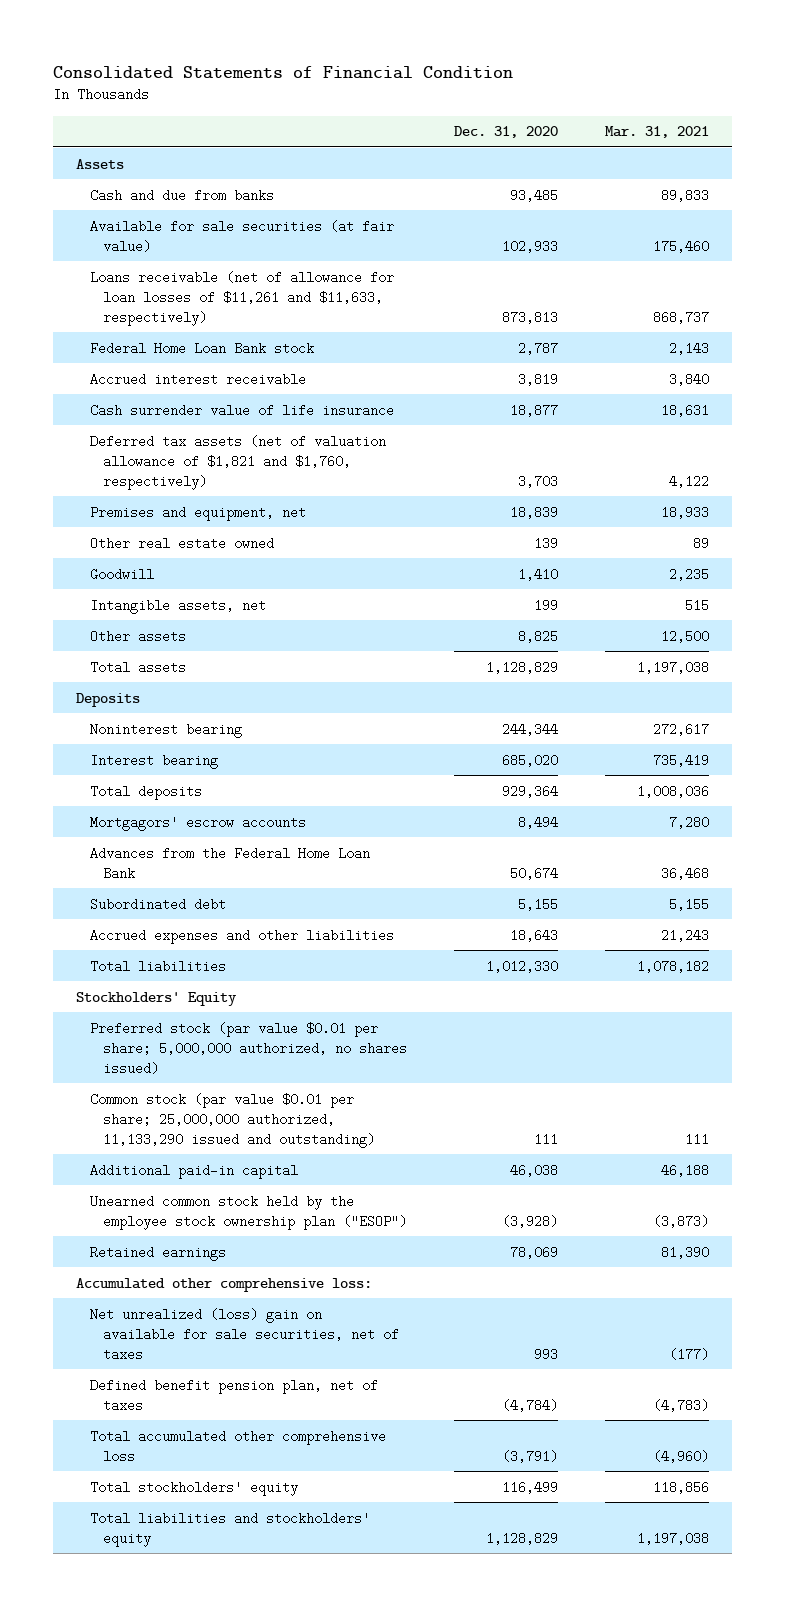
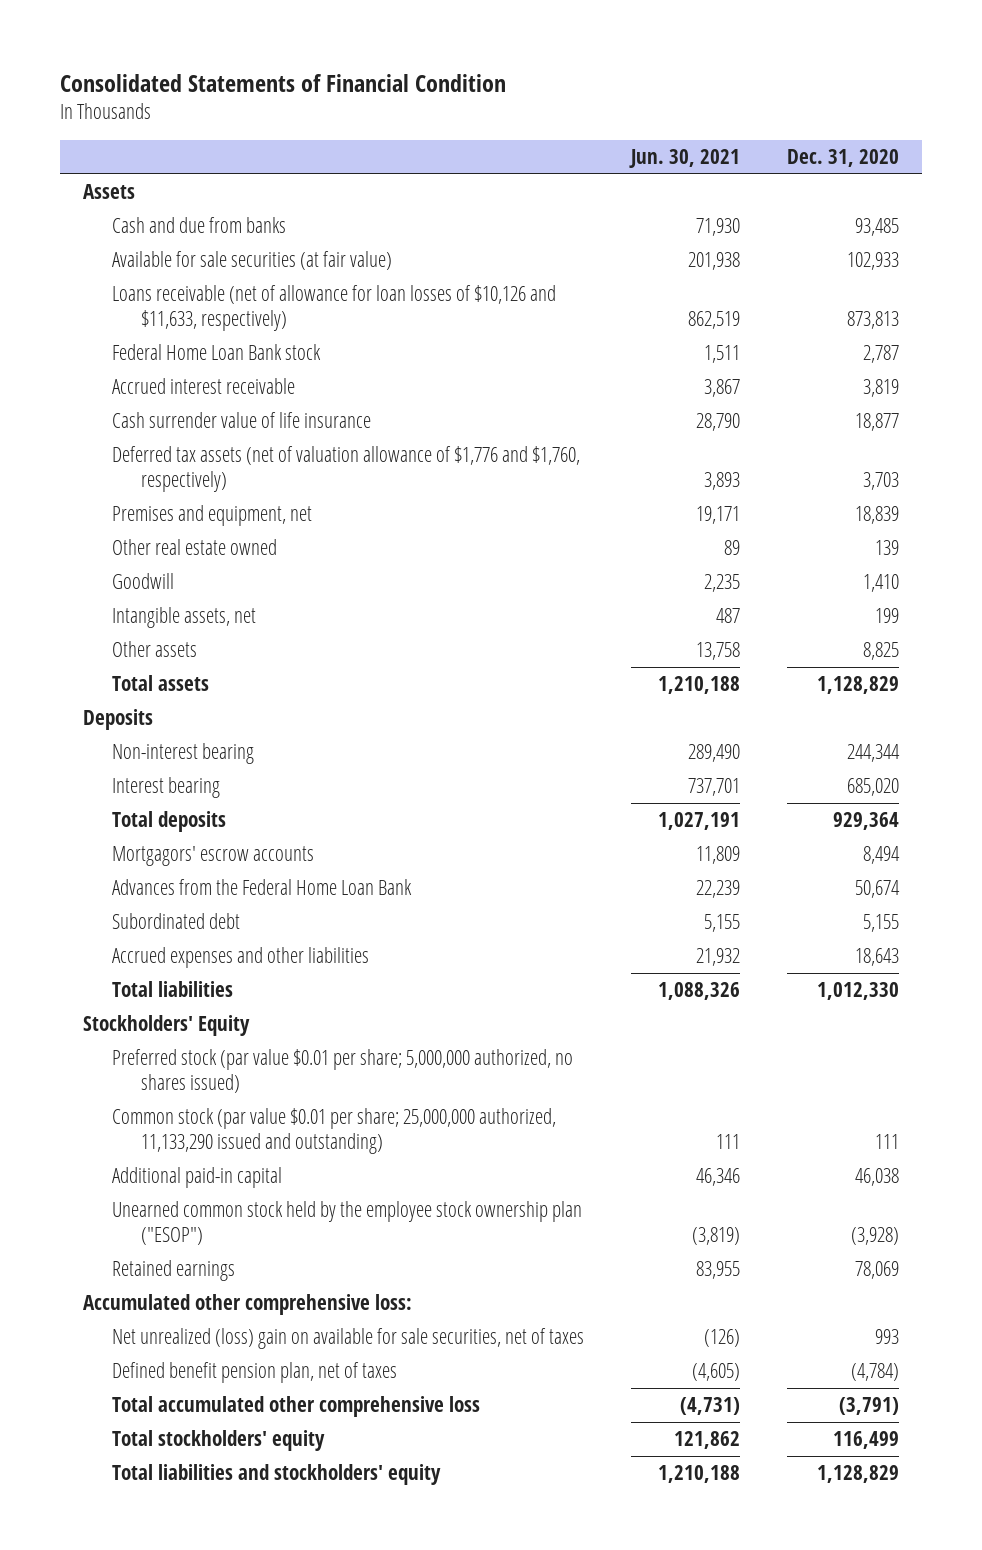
- | Dec. 31, 2020 | Mar. 31, 2021
+ | Jun. 30, 2021 | Dec. 31, 2020
- Loans receivable (net of allowance for loan losses of $11,261 and $11,633, respectively) | 873,813 | 868,737
+ Loans receivable (net of allowance for loan losses of $10,126 and $11,633, respectively) | 862,519 | 873,813
- Deferred tax assets (net of valuation allowance of $1,821 and $1,760, respectively) | 3,703 | 4,122
+ Deferred tax assets (net of valuation allowance of $1,776 and $1,760, respectively) | 3,893 | 3,703
- Noninterest bearing | 244,344 | 272,617
+ Non-interest bearing | 289,490 | 244,344

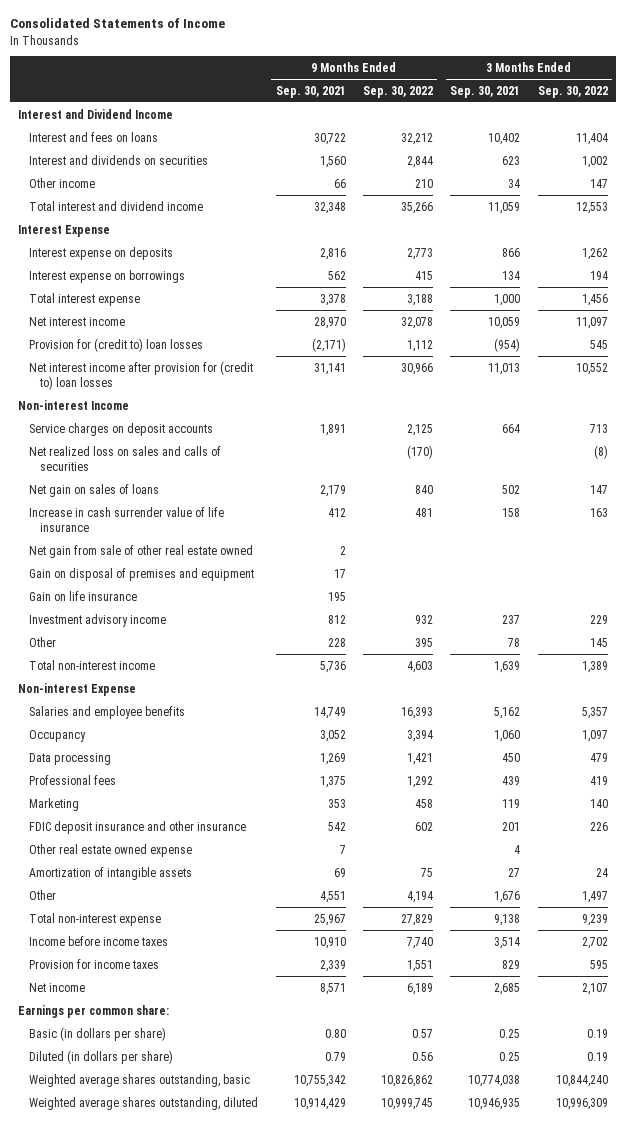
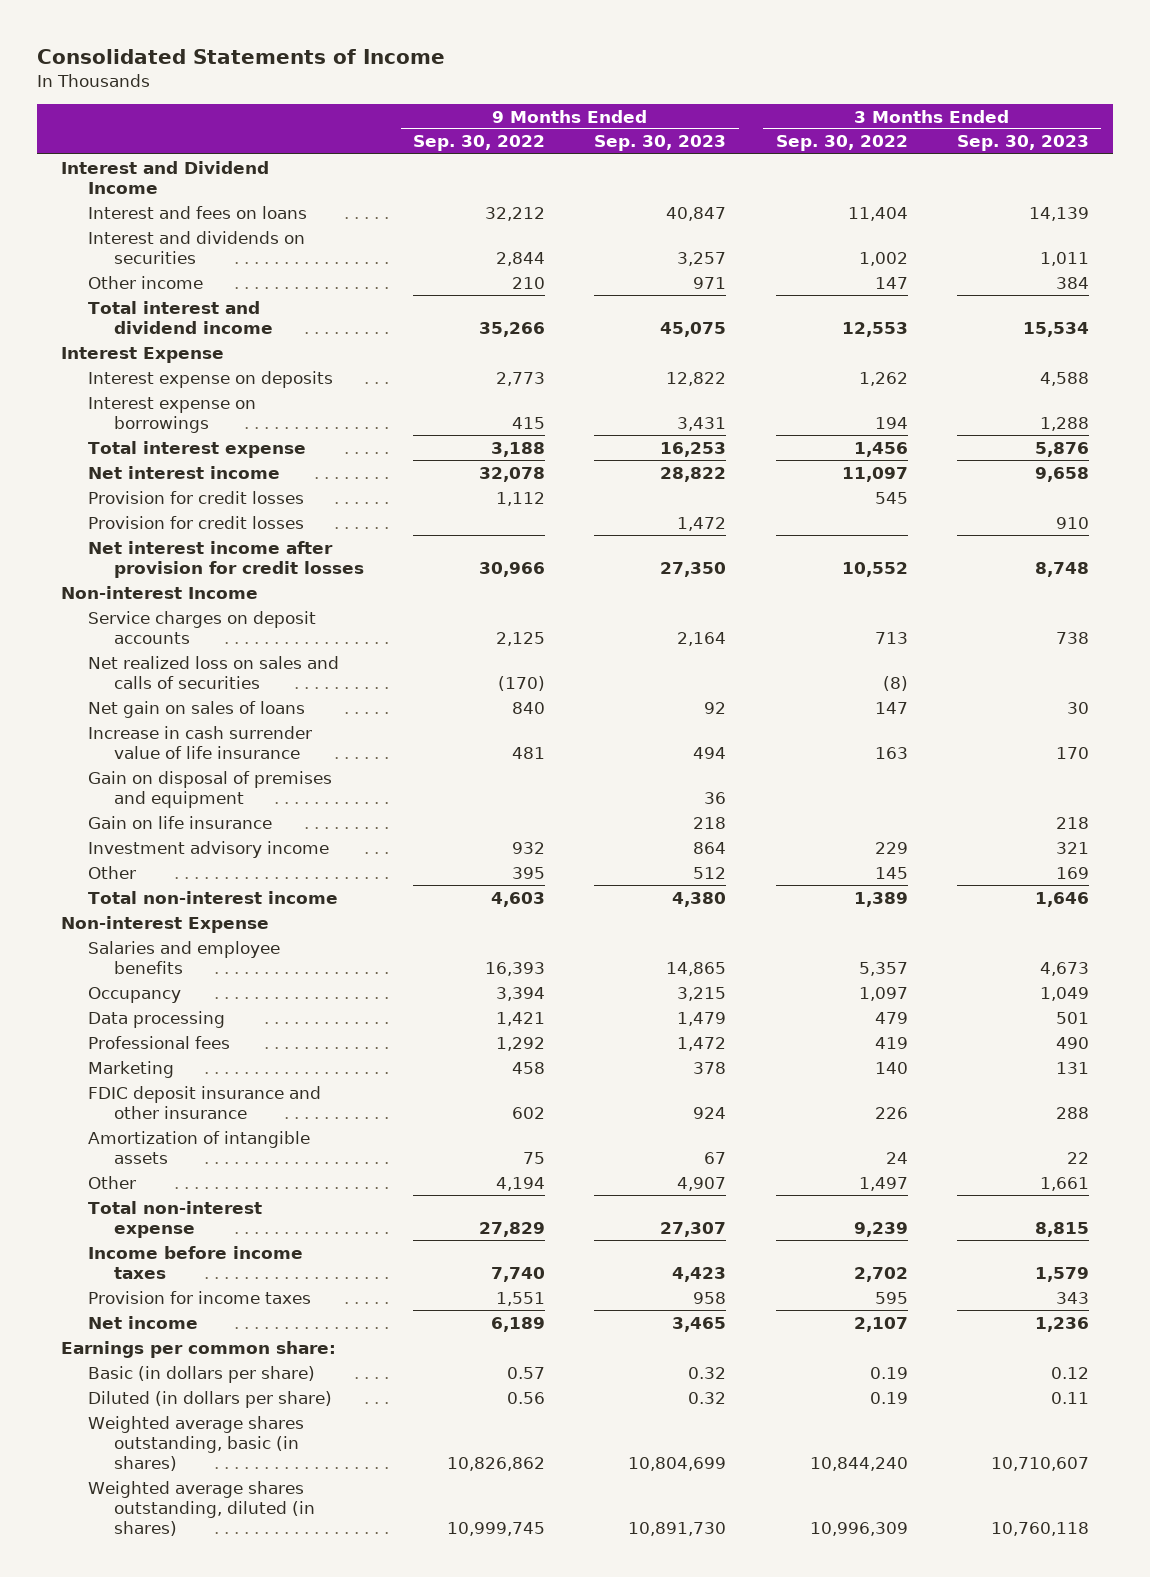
- | 9 Months Ended Sep. 30, 2021 | 9 Months Ended Sep. 30, 2022 | 3 Months Ended Sep. 30, 2021 | 3 Months Ended Sep. 30, 2022
+ | 9 Months Ended Sep. 30, 2022 | 9 Months Ended Sep. 30, 2023 | 3 Months Ended Sep. 30, 2022 | 3 Months Ended Sep. 30, 2023
- Provision for (credit to) loan losses | (2,171) | 1,112 | (954) | 545
- Net interest income after provision for (credit to) loan losses | 31,141 | 30,966 | 11,013 | 10,552
+ Provision for credit losses | 1,112 | | 545 |
+ Provision for credit losses | | 1,472 | | 910
+ Net interest income after provision for credit losses | 30,966 | 27,350 | 10,552 | 8,748
- Net gain from sale of other real estate owned | 2 | | |
- Other real estate owned expense | 7 | | 4 |
- Weighted average shares outstanding, basic | 10,755,342 | 10,826,862 | 10,774,038 | 10,844,240
- Weighted average shares outstanding, diluted | 10,914,429 | 10,999,745 | 10,946,935 | 10,996,309
+ Weighted average shares outstanding, basic (in shares) | 10,826,862 | 10,804,699 | 10,844,240 | 10,710,607
+ Weighted average shares outstanding, diluted (in shares) | 10,999,745 | 10,891,730 | 10,996,309 | 10,760,118

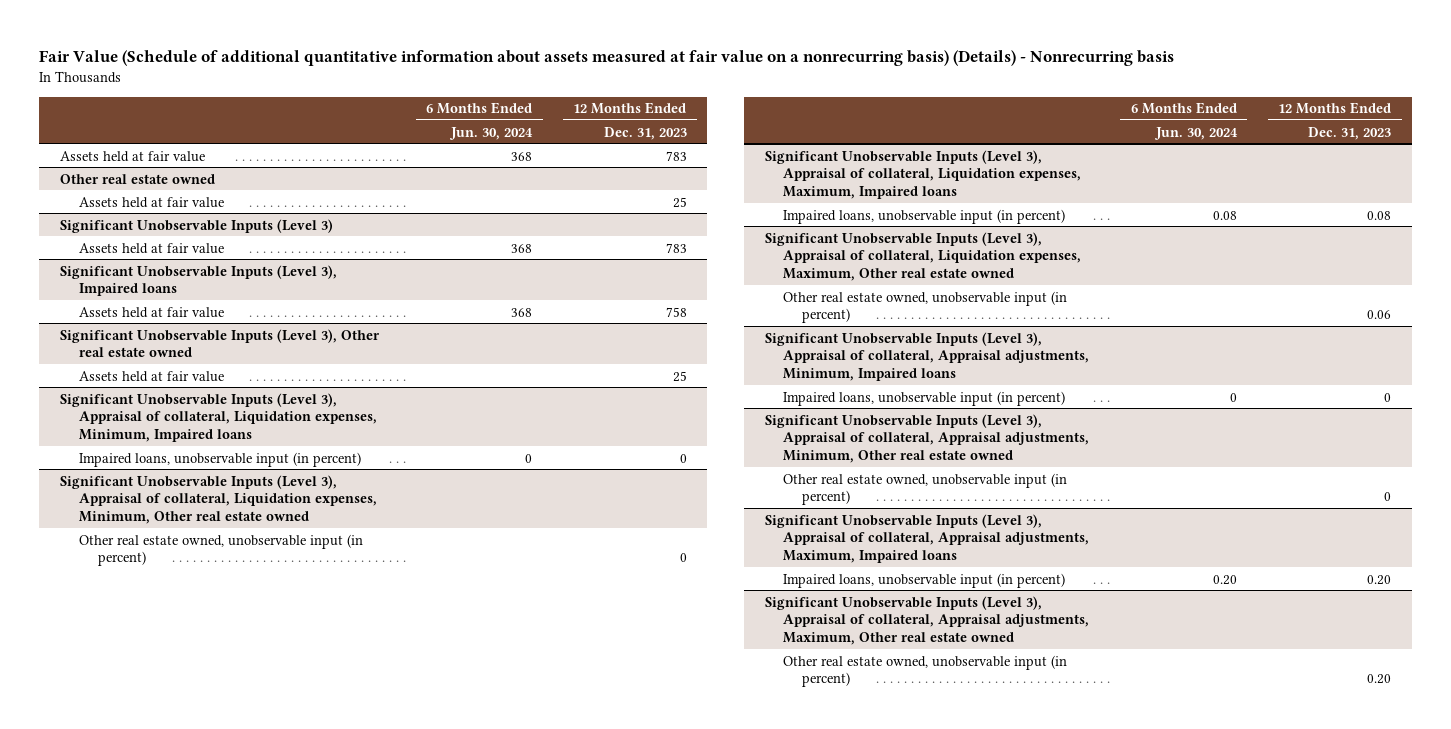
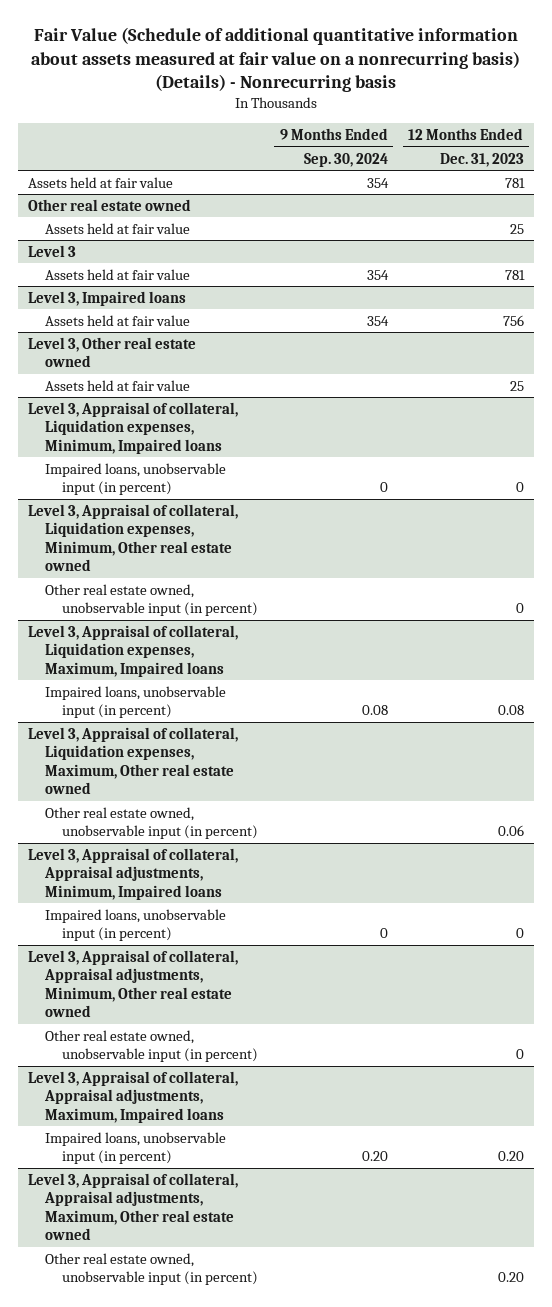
- | 6 Months Ended Jun. 30, 2024 | 12 Months Ended Dec. 31, 2023
+ | 9 Months Ended Sep. 30, 2024 | 12 Months Ended Dec. 31, 2023
- Assets held at fair value | 368 | 783
+ Assets held at fair value | 354 | 781
- Significant Unobservable Inputs (Level 3)
- Assets held at fair value | 368 | 783
- Significant Unobservable Inputs (Level 3), Impaired loans
- Assets held at fair value | 368 | 758
- Significant Unobservable Inputs (Level 3), Other real estate owned
+ Level 3
+ Assets held at fair value | 354 | 781
+ Level 3, Impaired loans
+ Assets held at fair value | 354 | 756
+ Level 3, Other real estate owned
- Significant Unobservable Inputs (Level 3), Appraisal of collateral, Liquidation expenses, Minimum, Impaired loans
+ Level 3, Appraisal of collateral, Liquidation expenses, Minimum, Impaired loans
- Significant Unobservable Inputs (Level 3), Appraisal of collateral, Liquidation expenses, Minimum, Other real estate owned
+ Level 3, Appraisal of collateral, Liquidation expenses, Minimum, Other real estate owned
- Significant Unobservable Inputs (Level 3), Appraisal of collateral, Liquidation expenses, Maximum, Impaired loans
+ Level 3, Appraisal of collateral, Liquidation expenses, Maximum, Impaired loans
- Significant Unobservable Inputs (Level 3), Appraisal of collateral, Liquidation expenses, Maximum, Other real estate owned
+ Level 3, Appraisal of collateral, Liquidation expenses, Maximum, Other real estate owned
- Significant Unobservable Inputs (Level 3), Appraisal of collateral, Appraisal adjustments, Minimum, Impaired loans
+ Level 3, Appraisal of collateral, Appraisal adjustments, Minimum, Impaired loans
- Significant Unobservable Inputs (Level 3), Appraisal of collateral, Appraisal adjustments, Minimum, Other real estate owned
+ Level 3, Appraisal of collateral, Appraisal adjustments, Minimum, Other real estate owned
- Significant Unobservable Inputs (Level 3), Appraisal of collateral, Appraisal adjustments, Maximum, Impaired loans
+ Level 3, Appraisal of collateral, Appraisal adjustments, Maximum, Impaired loans
- Significant Unobservable Inputs (Level 3), Appraisal of collateral, Appraisal adjustments, Maximum, Other real estate owned
+ Level 3, Appraisal of collateral, Appraisal adjustments, Maximum, Other real estate owned

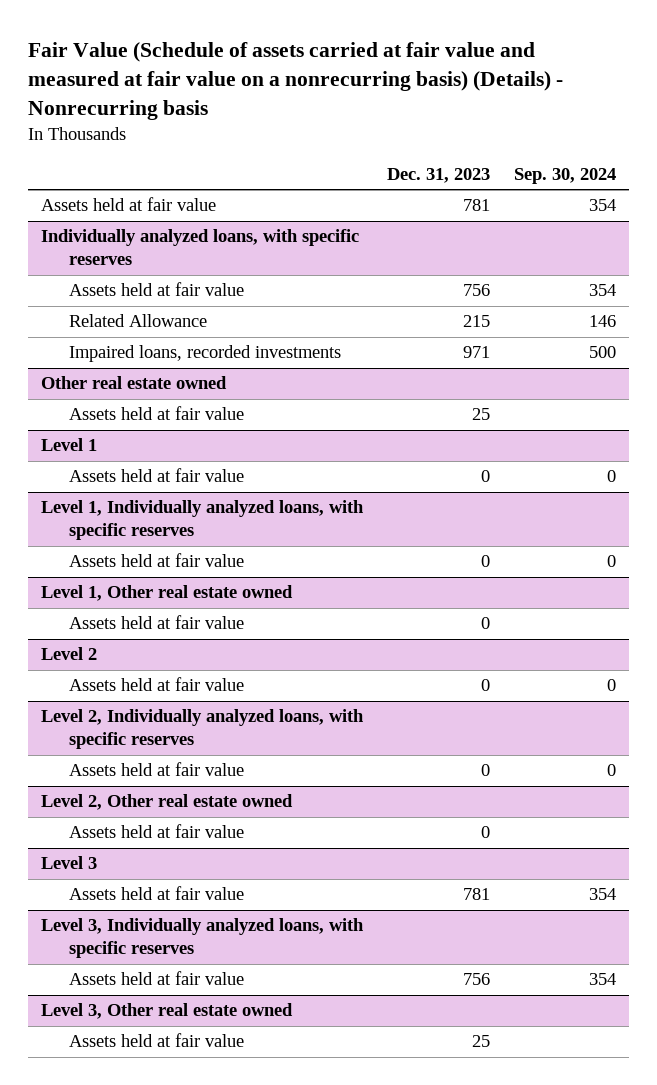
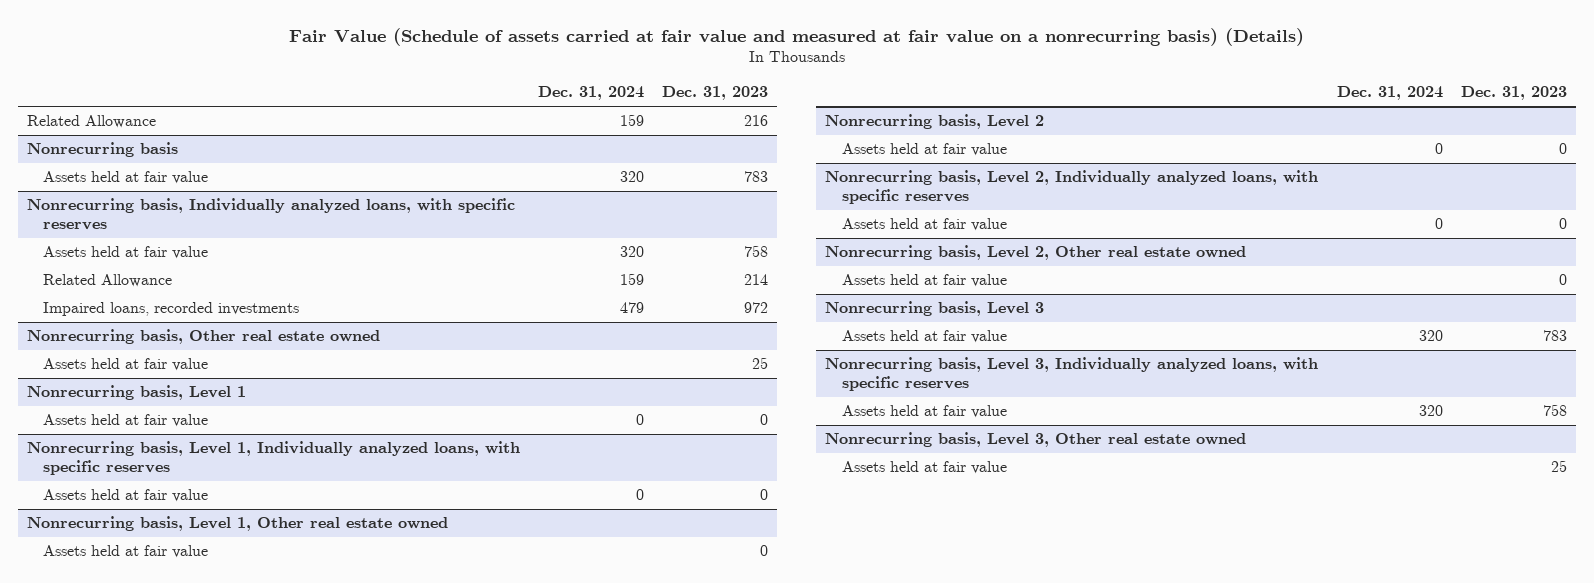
- Fair Value (Schedule of assets carried at fair value and measured at fair value on a nonrecurring basis) (Details) - Nonrecurring basis
+ Fair Value (Schedule of assets carried at fair value and measured at fair value on a nonrecurring basis) (Details)
- | Dec. 31, 2023 | Sep. 30, 2024
+ | Dec. 31, 2024 | Dec. 31, 2023
- Assets held at fair value | 781 | 354
- Individually analyzed loans, with specific reserves
- Assets held at fair value | 756 | 354
- Related Allowance | 215 | 146
- Impaired loans, recorded investments | 971 | 500
- Other real estate owned
+ Related Allowance | 159 | 216
+ Nonrecurring basis
+ Assets held at fair value | 320 | 783
+ Nonrecurring basis, Individually analyzed loans, with specific reserves
+ Assets held at fair value | 320 | 758
+ Related Allowance | 159 | 214
+ Impaired loans, recorded investments | 479 | 972
+ Nonrecurring basis, Other real estate owned
- Level 1
+ Nonrecurring basis, Level 1
- Level 1, Individually analyzed loans, with specific reserves
+ Nonrecurring basis, Level 1, Individually analyzed loans, with specific reserves
- Level 1, Other real estate owned
+ Nonrecurring basis, Level 1, Other real estate owned
- Level 2
+ Nonrecurring basis, Level 2
- Level 2, Individually analyzed loans, with specific reserves
+ Nonrecurring basis, Level 2, Individually analyzed loans, with specific reserves
- Level 2, Other real estate owned
+ Nonrecurring basis, Level 2, Other real estate owned
- Level 3
- Assets held at fair value | 781 | 354
- Level 3, Individually analyzed loans, with specific reserves
- Assets held at fair value | 756 | 354
- Level 3, Other real estate owned
+ Nonrecurring basis, Level 3
+ Assets held at fair value | 320 | 783
+ Nonrecurring basis, Level 3, Individually analyzed loans, with specific reserves
+ Assets held at fair value | 320 | 758
+ Nonrecurring basis, Level 3, Other real estate owned

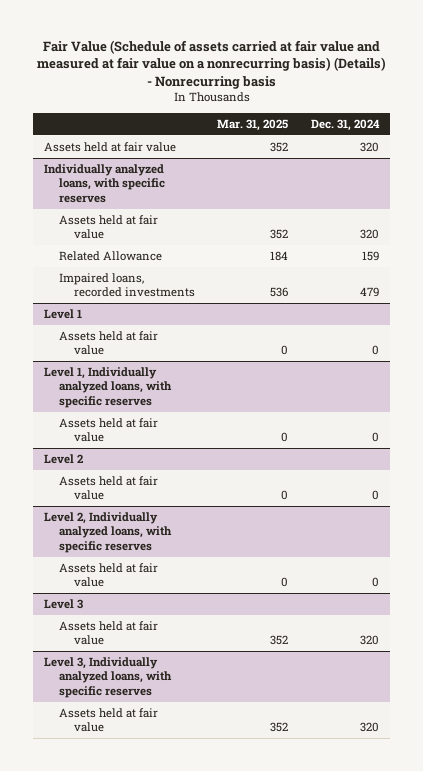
- Fair Value (Schedule of assets carried at fair value and measured at fair value on a nonrecurring basis) (Details)
+ Fair Value (Schedule of assets carried at fair value and measured at fair value on a nonrecurring basis) (Details) - Nonrecurring basis
- | Dec. 31, 2024 | Dec. 31, 2023
+ | Mar. 31, 2025 | Dec. 31, 2024
- Related Allowance | 159 | 216
- Nonrecurring basis
- Nonrecurring basis, Individually analyzed loans, with specific reserves
+ Individually analyzed loans, with specific reserves
- Nonrecurring basis, Other real estate owned
- Assets held at fair value | | 25
- Nonrecurring basis, Level 1
+ Level 1
- Nonrecurring basis, Level 1, Individually analyzed loans, with specific reserves
+ Level 1, Individually analyzed loans, with specific reserves
- Nonrecurring basis, Level 1, Other real estate owned
- Assets held at fair value | | 0
- Nonrecurring basis, Level 2
+ Level 2
- Nonrecurring basis, Level 2, Individually analyzed loans, with specific reserves
+ Level 2, Individually analyzed loans, with specific reserves
- Nonrecurring basis, Level 2, Other real estate owned
- Assets held at fair value | | 0
- Nonrecurring basis, Level 3
+ Level 3
- Nonrecurring basis, Level 3, Individually analyzed loans, with specific reserves
+ Level 3, Individually analyzed loans, with specific reserves
- Nonrecurring basis, Level 3, Other real estate owned
- Assets held at fair value | | 25

